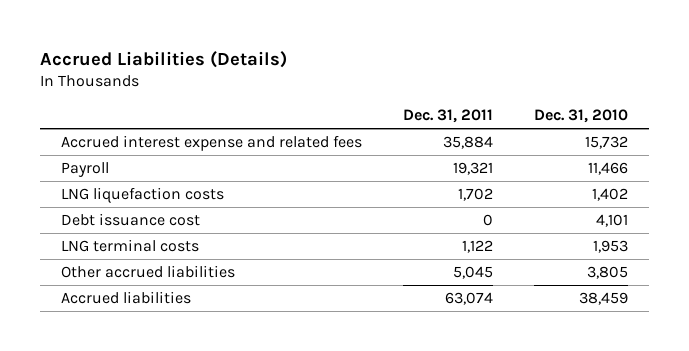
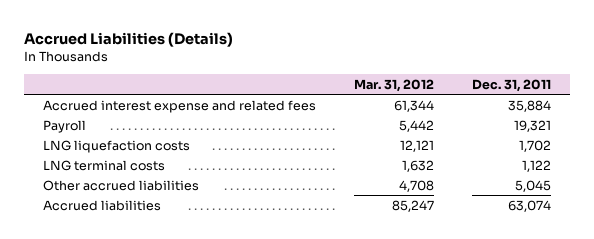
- | Dec. 31, 2011 | Dec. 31, 2010
+ | Mar. 31, 2012 | Dec. 31, 2011
- Debt issuance cost | 0 | 4,101

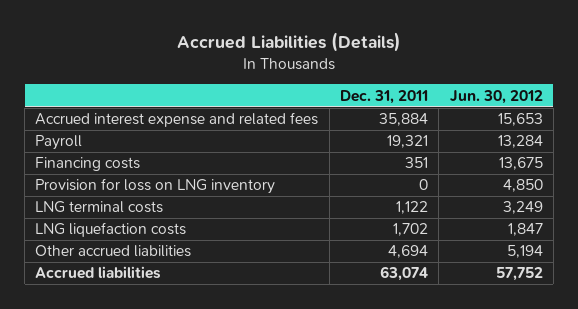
- | Mar. 31, 2012 | Dec. 31, 2011
+ | Dec. 31, 2011 | Jun. 30, 2012
+ Financing costs | 351 | 13,675
+ Provision for loss on LNG inventory | 0 | 4,850
- Other accrued liabilities | 4,708 | 5,045
moved down: LNG liquefaction costs | 1,702 | 1,847
+ Other accrued liabilities | 4,694 | 5,194

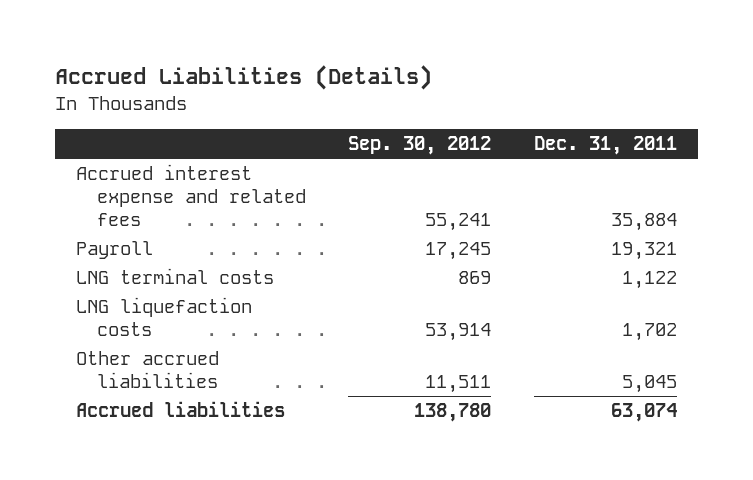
- | Dec. 31, 2011 | Jun. 30, 2012
+ | Sep. 30, 2012 | Dec. 31, 2011
- Financing costs | 351 | 13,675
- Provision for loss on LNG inventory | 0 | 4,850
- Other accrued liabilities | 4,694 | 5,194
+ Other accrued liabilities | 11,511 | 5,045

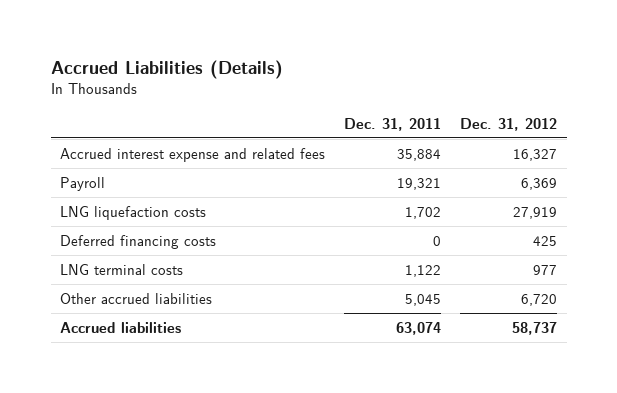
- | Sep. 30, 2012 | Dec. 31, 2011
+ | Dec. 31, 2011 | Dec. 31, 2012
+ Deferred financing costs | 0 | 425
moved down: LNG terminal costs | 1,122 | 977

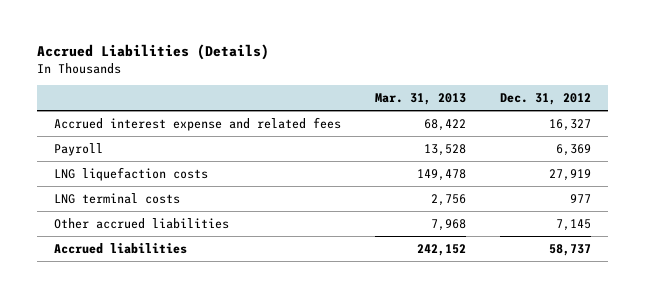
- | Dec. 31, 2011 | Dec. 31, 2012
+ | Mar. 31, 2013 | Dec. 31, 2012
- Deferred financing costs | 0 | 425
- Other accrued liabilities | 5,045 | 6,720
+ Other accrued liabilities | 7,968 | 7,145

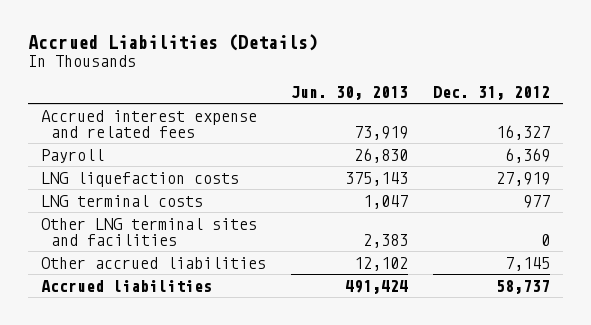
- | Mar. 31, 2013 | Dec. 31, 2012
+ | Jun. 30, 2013 | Dec. 31, 2012
+ Other LNG terminal sites and facilities | 2,383 | 0

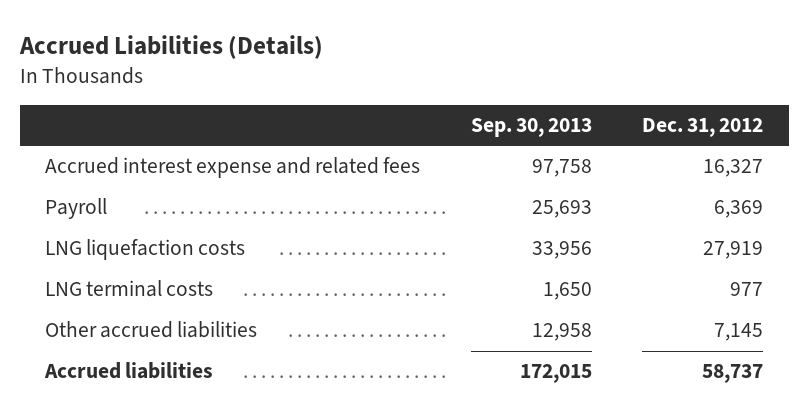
- | Jun. 30, 2013 | Dec. 31, 2012
+ | Sep. 30, 2013 | Dec. 31, 2012
- Other LNG terminal sites and facilities | 2,383 | 0

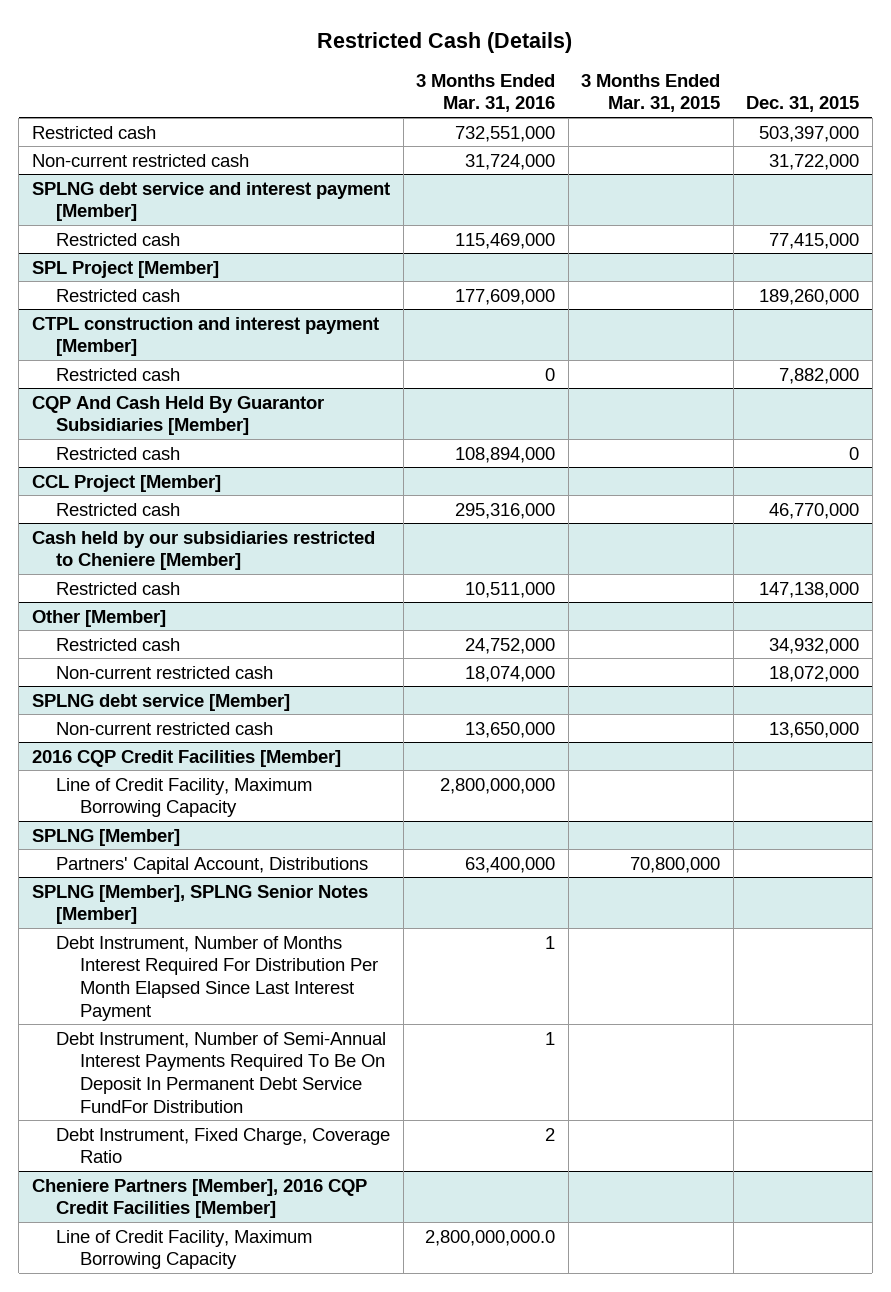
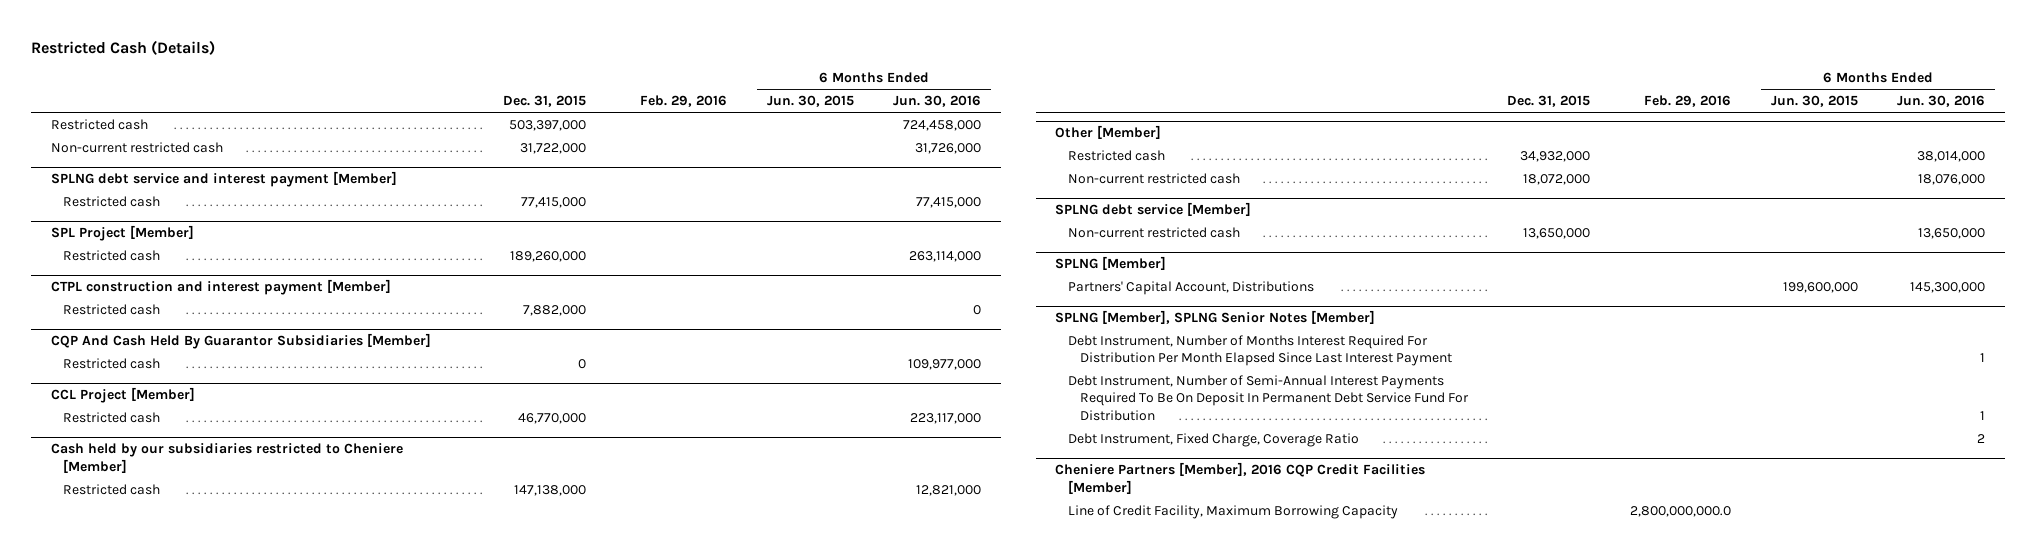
- | 3 Months Ended Mar. 31, 2016 | 3 Months Ended Mar. 31, 2015 | Dec. 31, 2015
+ | Dec. 31, 2015 | Feb. 29, 2016 | 6 Months Ended Jun. 30, 2015 | 6 Months Ended Jun. 30, 2016
- 2016 CQP Credit Facilities [Member]
- Line of Credit Facility, Maximum Borrowing Capacity | 2,800,000,000 | |
@ SPLNG [Member], SPLNG Senior Notes [Member]
- Debt Instrument, Number of Semi-Annual Interest Payments Required To Be On Deposit In Permanent Debt Service FundFor Distribution | 1 | |
+ Debt Instrument, Number of Semi-Annual Interest Payments Required To Be On Deposit In Permanent Debt Service Fund For Distribution | | | | 1

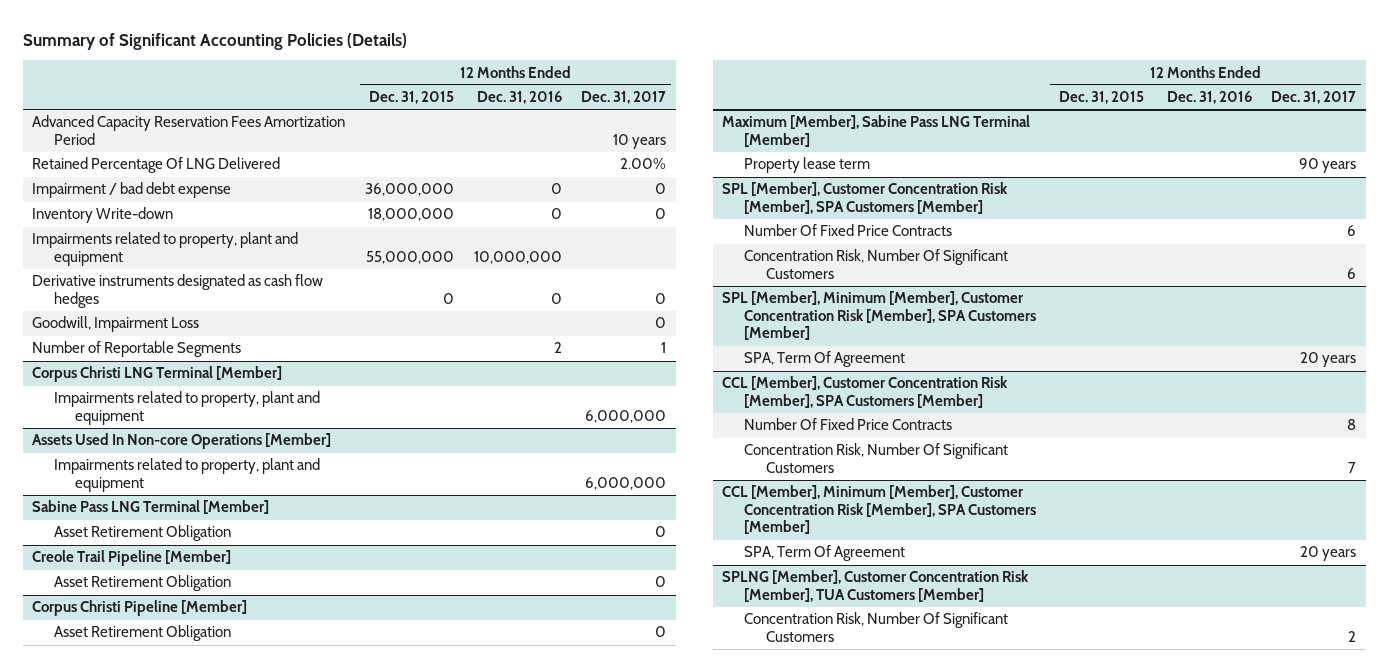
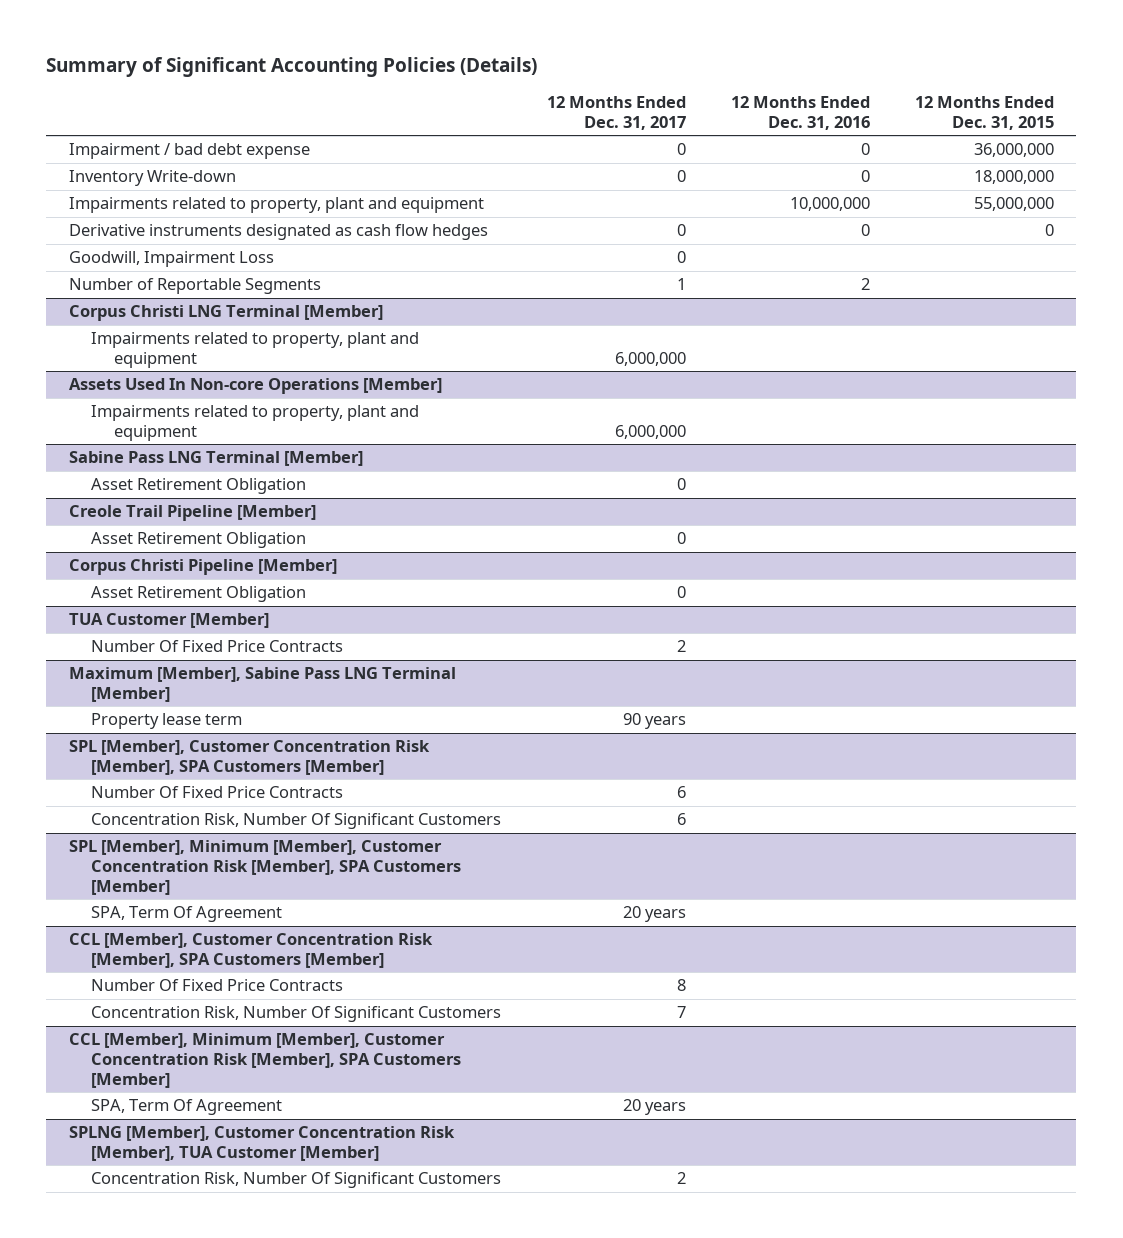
- | 12 Months Ended Dec. 31, 2015 | 12 Months Ended Dec. 31, 2016 | 12 Months Ended Dec. 31, 2017
+ | 12 Months Ended Dec. 31, 2017 | 12 Months Ended Dec. 31, 2016 | 12 Months Ended Dec. 31, 2015
- Advanced Capacity Reservation Fees Amortization Period | | | 10 years
- Retained Percentage Of LNG Delivered | | | 2.00%
+ TUA Customer [Member]
+ Number Of Fixed Price Contracts | 2 | |
- SPLNG [Member], Customer Concentration Risk [Member], TUA Customers [Member]
+ SPLNG [Member], Customer Concentration Risk [Member], TUA Customer [Member]

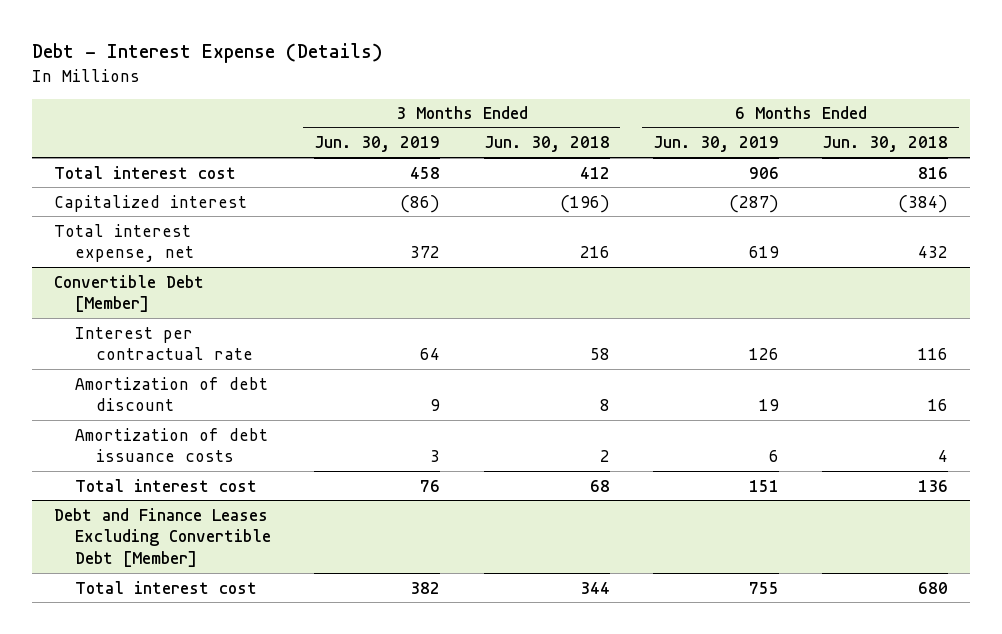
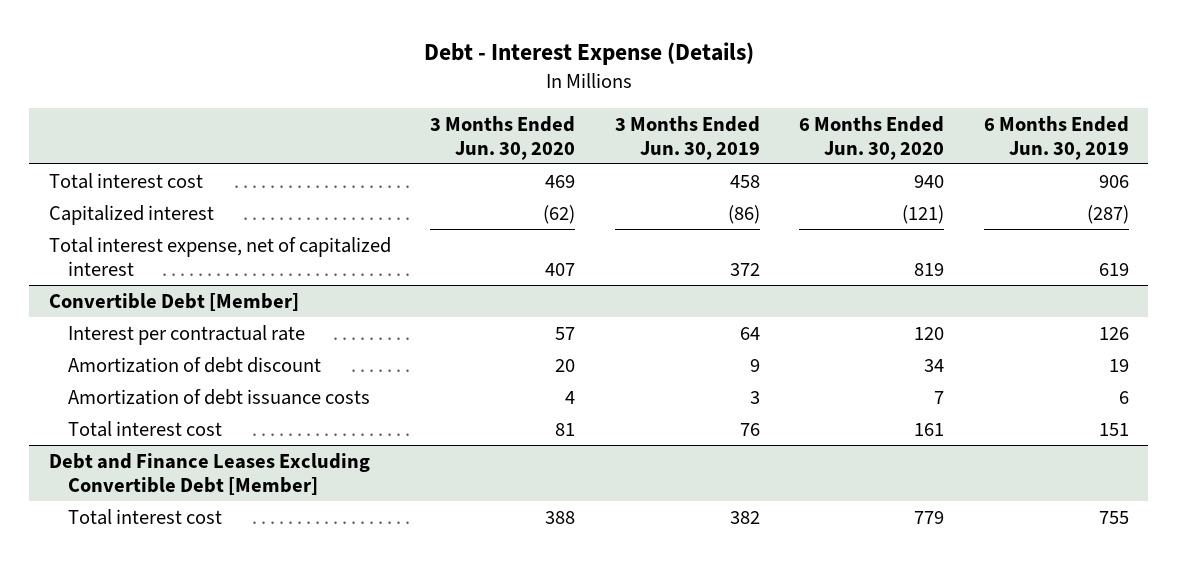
- | 3 Months Ended Jun. 30, 2019 | 3 Months Ended Jun. 30, 2018 | 6 Months Ended Jun. 30, 2019 | 6 Months Ended Jun. 30, 2018
+ | 3 Months Ended Jun. 30, 2020 | 3 Months Ended Jun. 30, 2019 | 6 Months Ended Jun. 30, 2020 | 6 Months Ended Jun. 30, 2019
- Total interest expense, net | 372 | 216 | 619 | 432
+ Total interest expense, net of capitalized interest | 407 | 372 | 819 | 619

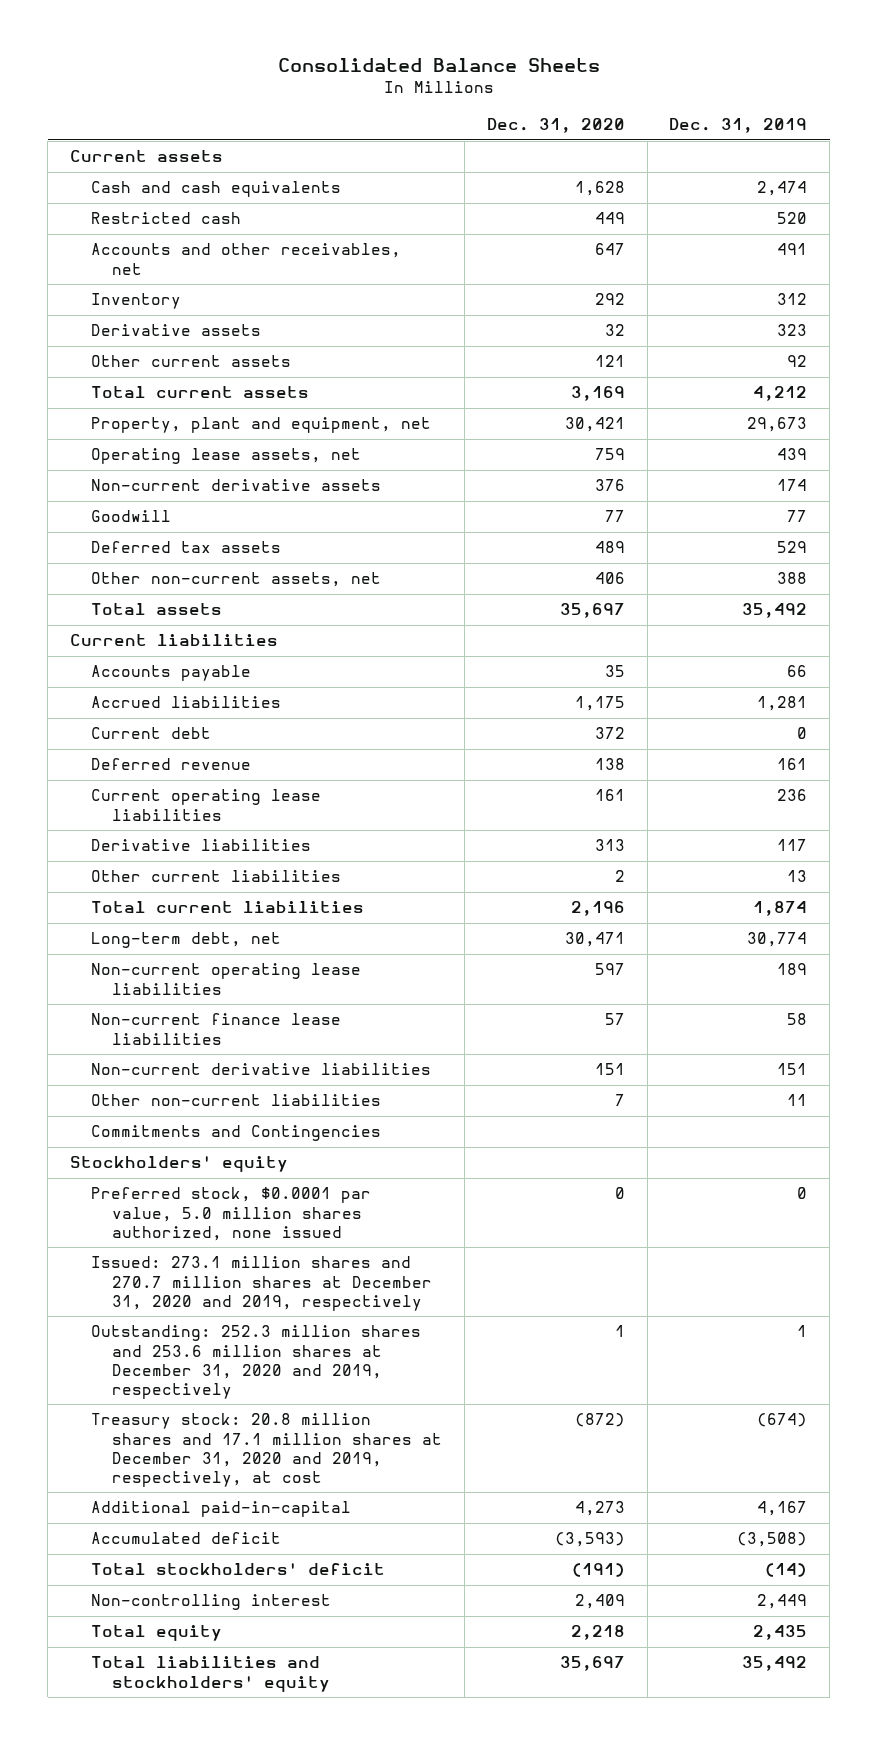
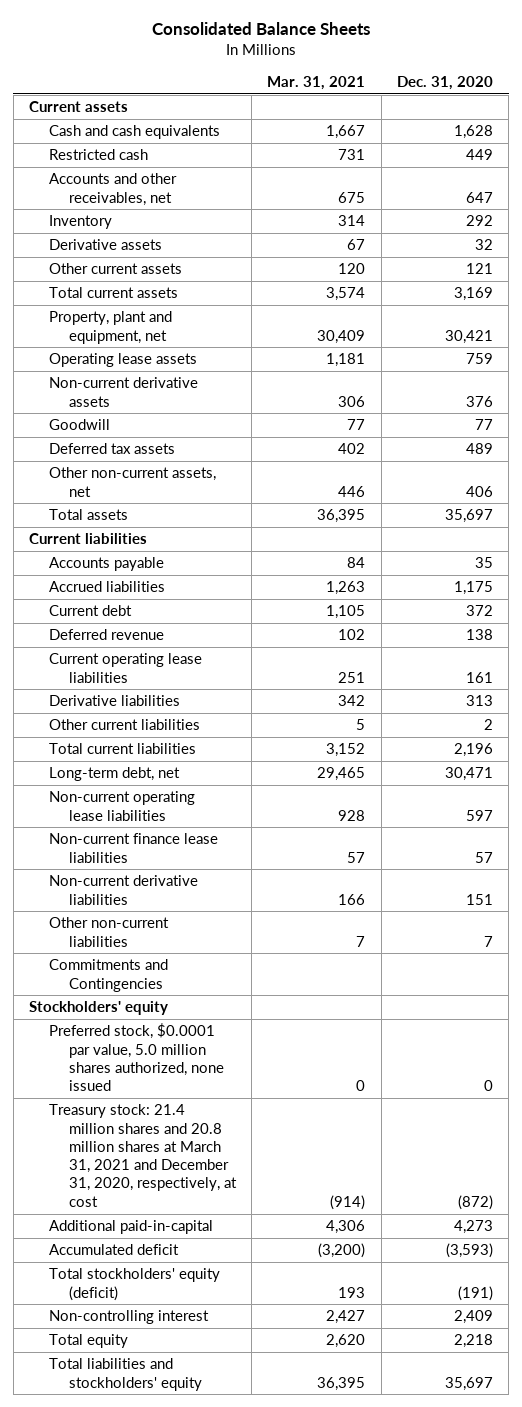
- | Dec. 31, 2020 | Dec. 31, 2019
+ | Mar. 31, 2021 | Dec. 31, 2020
- Operating lease assets, net | 759 | 439
+ Operating lease assets | 1,181 | 759
- Issued: 273.1 million shares and 270.7 million shares at December 31, 2020 and 2019, respectively
- Outstanding: 252.3 million shares and 253.6 million shares at December 31, 2020 and 2019, respectively | 1 | 1
- Treasury stock: 20.8 million shares and 17.1 million shares at December 31, 2020 and 2019, respectively, at cost | (872) | (674)
+ Treasury stock: 21.4 million shares and 20.8 million shares at March 31, 2021 and December 31, 2020, respectively, at cost | (914) | (872)
- Total stockholders' deficit | (191) | (14)
+ Total stockholders' equity (deficit) | 193 | (191)

